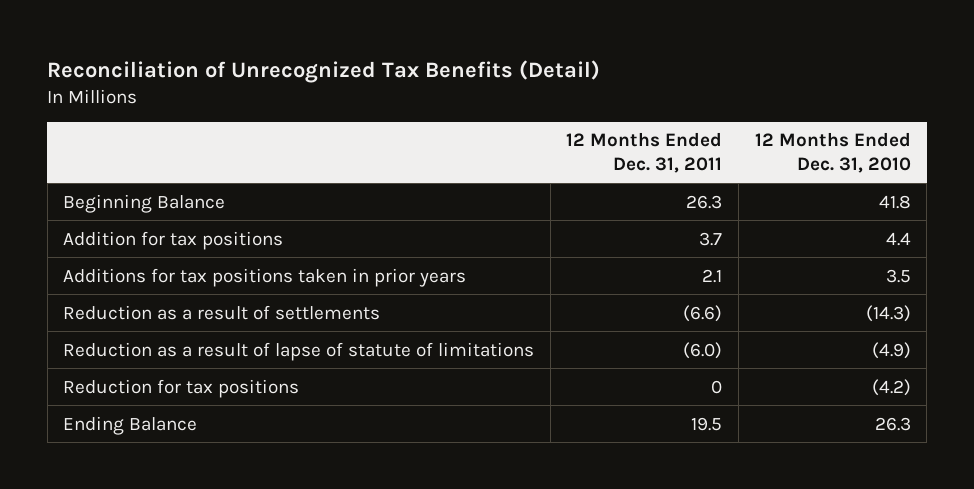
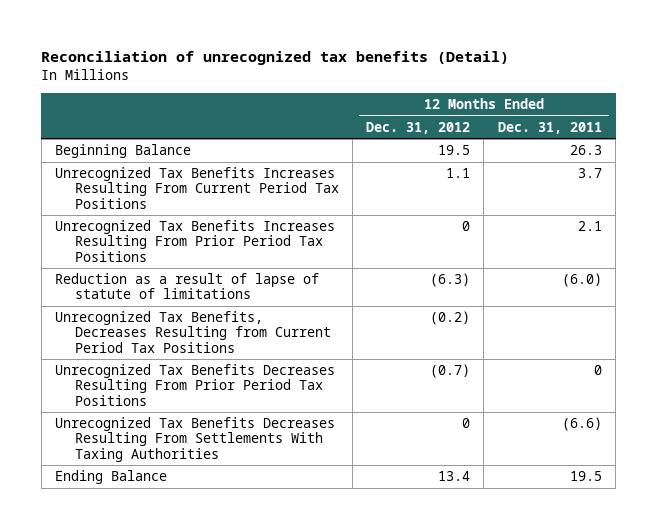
- Reconciliation of Unrecognized Tax Benefits (Detail)
+ Reconciliation of unrecognized tax benefits (Detail)
- | 12 Months Ended Dec. 31, 2011 | 12 Months Ended Dec. 31, 2010
+ | 12 Months Ended Dec. 31, 2012 | 12 Months Ended Dec. 31, 2011
- Addition for tax positions | 3.7 | 4.4
- Additions for tax positions taken in prior years | 2.1 | 3.5
- Reduction as a result of settlements | (6.6) | (14.3)
+ Unrecognized Tax Benefits Increases Resulting From Current Period Tax Positions | 1.1 | 3.7
+ Unrecognized Tax Benefits Increases Resulting From Prior Period Tax Positions | 0 | 2.1
- Reduction for tax positions | 0 | (4.2)
+ Unrecognized Tax Benefits, Decreases Resulting from Current Period Tax Positions | (0.2) |
+ Unrecognized Tax Benefits Decreases Resulting From Prior Period Tax Positions | (0.7) | 0
+ Unrecognized Tax Benefits Decreases Resulting From Settlements With Taxing Authorities | 0 | (6.6)

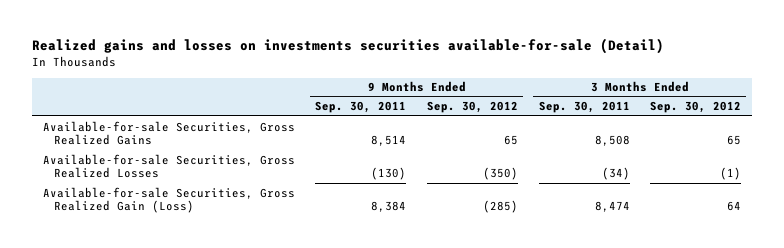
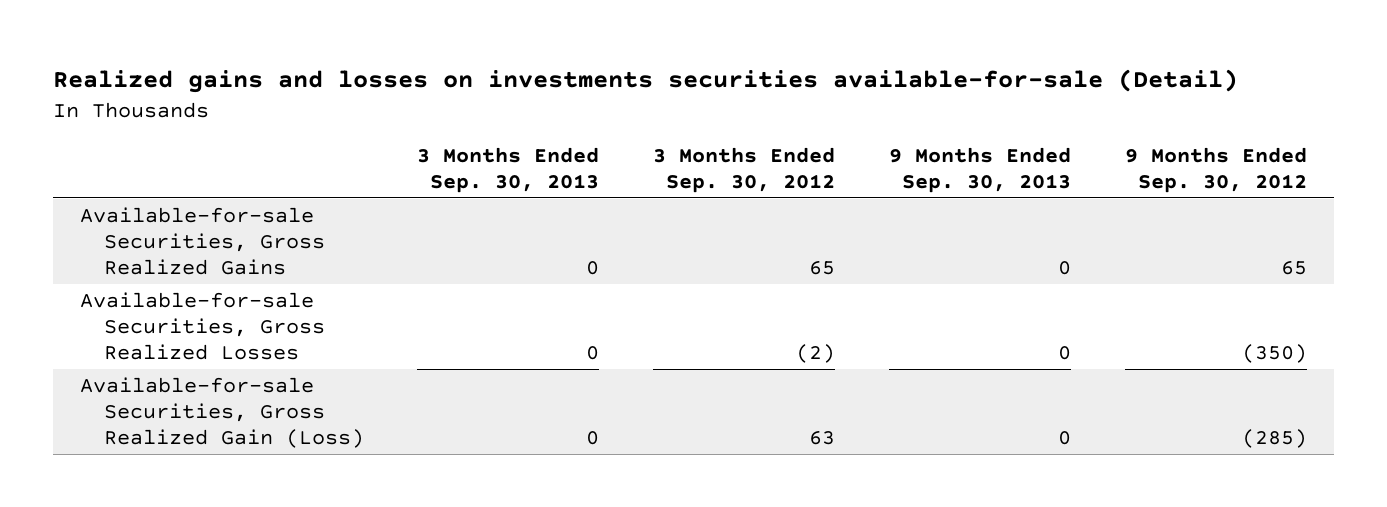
- | 9 Months Ended Sep. 30, 2011 | 9 Months Ended Sep. 30, 2012 | 3 Months Ended Sep. 30, 2011 | 3 Months Ended Sep. 30, 2012
+ | 3 Months Ended Sep. 30, 2013 | 3 Months Ended Sep. 30, 2012 | 9 Months Ended Sep. 30, 2013 | 9 Months Ended Sep. 30, 2012
- Available-for-sale Securities, Gross Realized Losses | (130) | (350) | (34) | (1)
- Available-for-sale Securities, Gross Realized Gain (Loss) | 8,384 | (285) | 8,474 | 64
+ Available-for-sale Securities, Gross Realized Losses | 0 | (2) | 0 | (350)
+ Available-for-sale Securities, Gross Realized Gain (Loss) | 0 | 63 | 0 | (285)

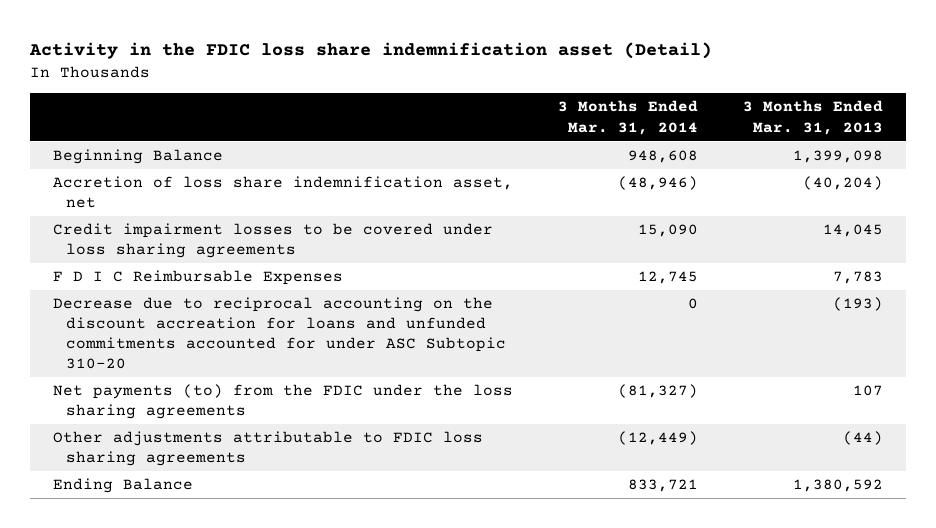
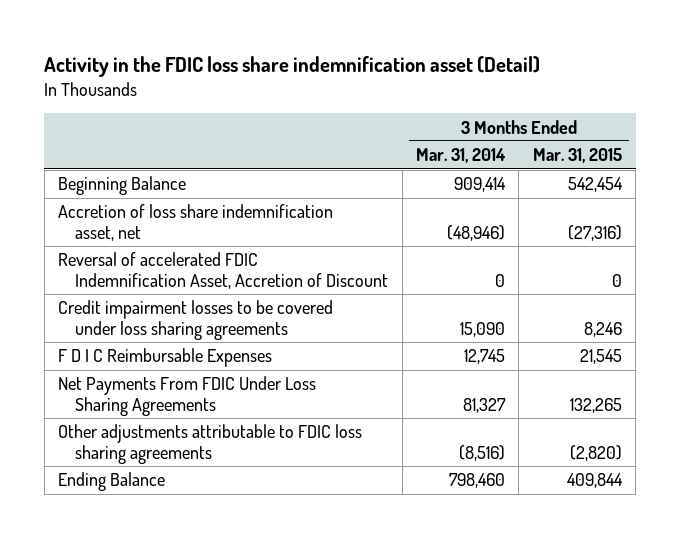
- | 3 Months Ended Mar. 31, 2014 | 3 Months Ended Mar. 31, 2013
+ | 3 Months Ended Mar. 31, 2014 | 3 Months Ended Mar. 31, 2015
- Beginning Balance | 948,608 | 1,399,098
+ Beginning Balance | 909,414 | 542,454
+ Reversal of accelerated FDIC Indemnification Asset, Accretion of Discount | 0 | 0
- Decrease due to reciprocal accounting on the discount accreation for loans and unfunded commitments accounted for under ASC Subtopic 310-20 | 0 | (193)
- Net payments (to) from the FDIC under the loss sharing agreements | (81,327) | 107
- Other adjustments attributable to FDIC loss sharing agreements | (12,449) | (44)
- Ending Balance | 833,721 | 1,380,592
+ Net Payments From FDIC Under Loss Sharing Agreements | 81,327 | 132,265
+ Other adjustments attributable to FDIC loss sharing agreements | (8,516) | (2,820)
+ Ending Balance | 798,460 | 409,844

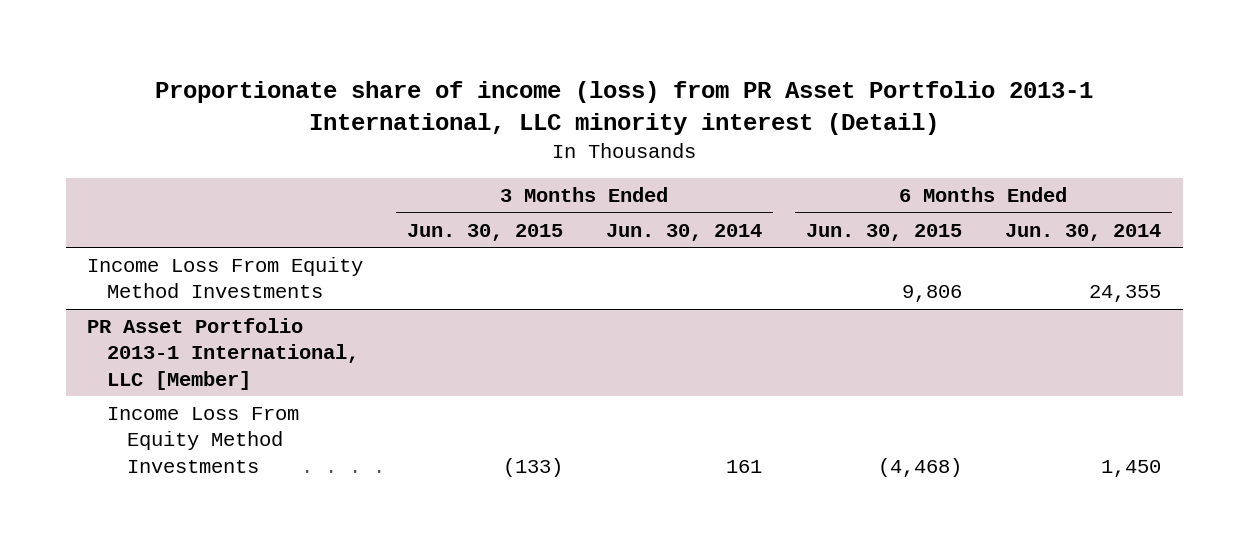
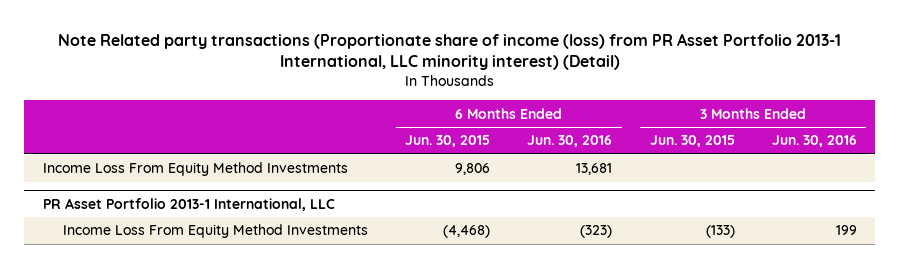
- Proportionate share of income (loss) from PR Asset Portfolio 2013-1 International, LLC minority interest (Detail)
+ Note Related party transactions (Proportionate share of income (loss) from PR Asset Portfolio 2013-1 International, LLC minority interest) (Detail)
- | 3 Months Ended Jun. 30, 2015 | 3 Months Ended Jun. 30, 2014 | 6 Months Ended Jun. 30, 2015 | 6 Months Ended Jun. 30, 2014
+ | 6 Months Ended Jun. 30, 2015 | 6 Months Ended Jun. 30, 2016 | 3 Months Ended Jun. 30, 2015 | 3 Months Ended Jun. 30, 2016
- PR Asset Portfolio 2013-1 International, LLC [Member]
+ PR Asset Portfolio 2013-1 International, LLC

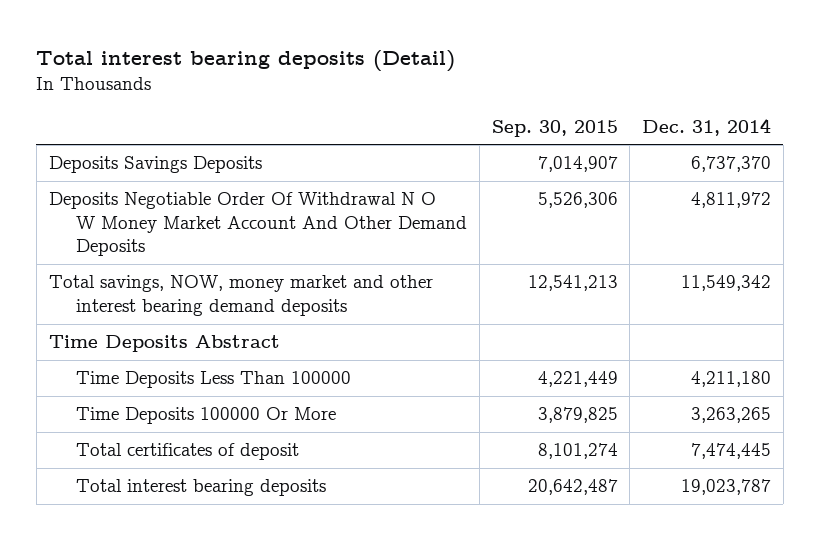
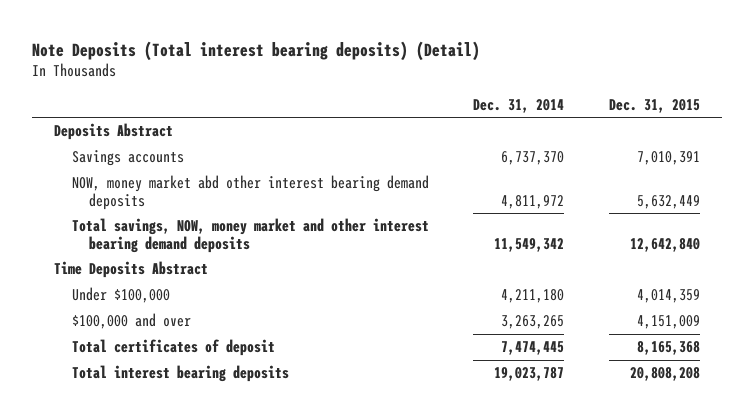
- Total interest bearing deposits (Detail)
+ Note Deposits (Total interest bearing deposits) (Detail)
- | Sep. 30, 2015 | Dec. 31, 2014
+ | Dec. 31, 2014 | Dec. 31, 2015
- Deposits Savings Deposits | 7,014,907 | 6,737,370
- Deposits Negotiable Order Of Withdrawal N O W Money Market Account And Other Demand Deposits | 5,526,306 | 4,811,972
+ Deposits Abstract
+ Savings accounts | 6,737,370 | 7,010,391
+ NOW, money market abd other interest bearing demand deposits | 4,811,972 | 5,632,449
- Time Deposits Less Than 100000 | 4,221,449 | 4,211,180
- Time Deposits 100000 Or More | 3,879,825 | 3,263,265
+ Under $100,000 | 4,211,180 | 4,014,359
+ $100,000 and over | 3,263,265 | 4,151,009

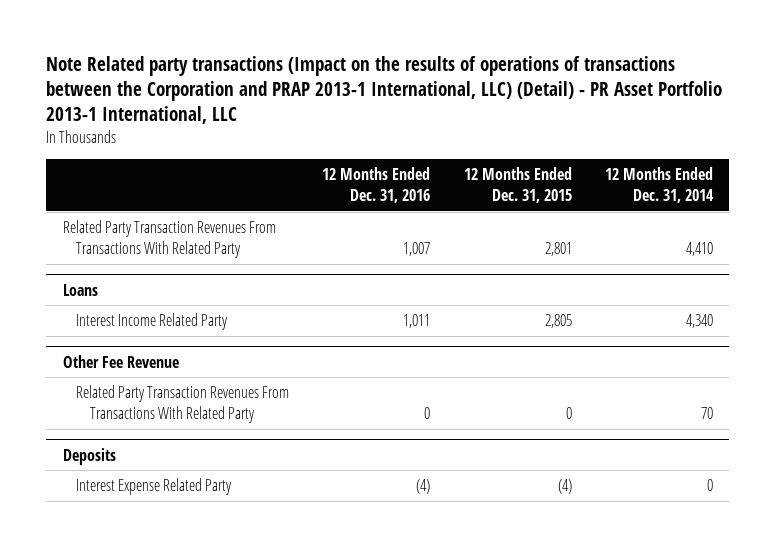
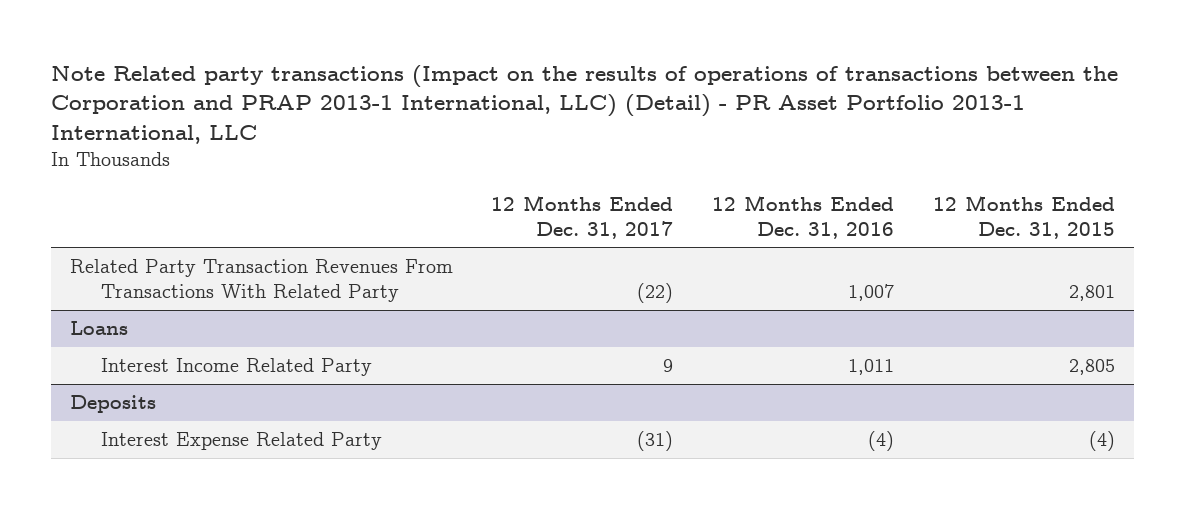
- | 12 Months Ended Dec. 31, 2016 | 12 Months Ended Dec. 31, 2015 | 12 Months Ended Dec. 31, 2014
+ | 12 Months Ended Dec. 31, 2017 | 12 Months Ended Dec. 31, 2016 | 12 Months Ended Dec. 31, 2015
- Other Fee Revenue
- Related Party Transaction Revenues From Transactions With Related Party | 0 | 0 | 70

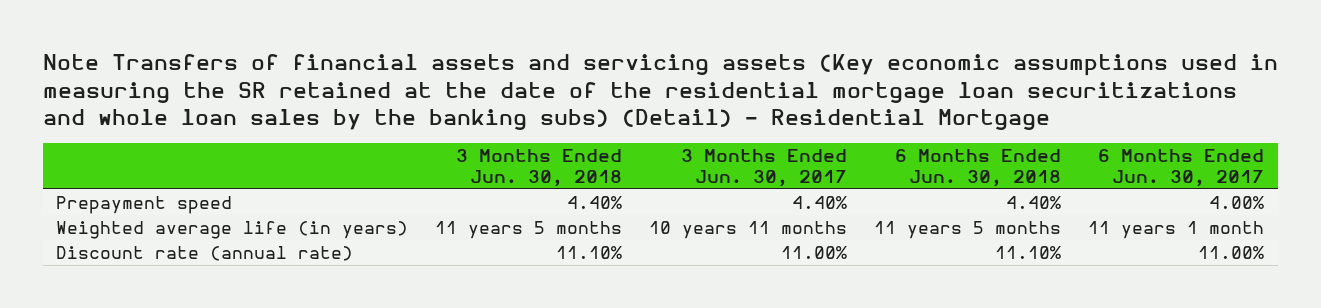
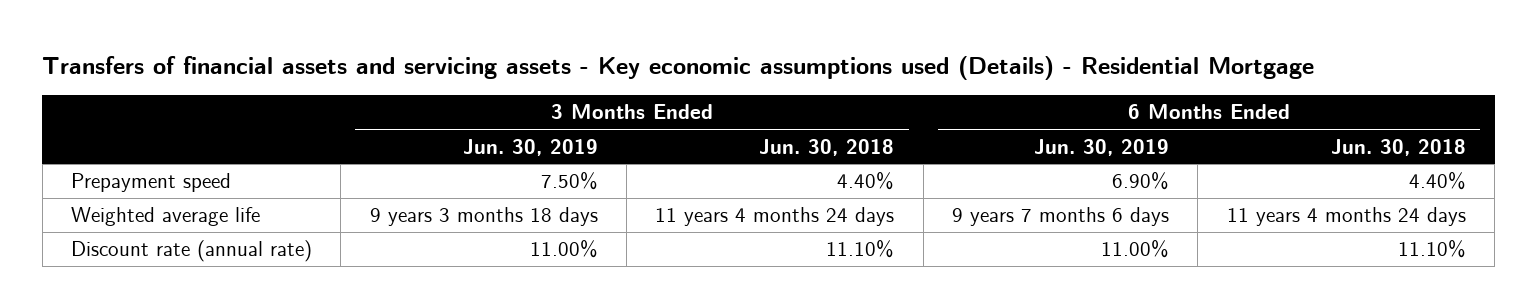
- Note Transfers of financial assets and servicing assets (Key economic assumptions used in measuring the SR retained at the date of the residential mortgage loan securitizations and whole loan sales by the banking subs) (Detail) - Residential Mortgage
+ Transfers of financial assets and servicing assets - Key economic assumptions used (Details) - Residential Mortgage
- | 3 Months Ended Jun. 30, 2018 | 3 Months Ended Jun. 30, 2017 | 6 Months Ended Jun. 30, 2018 | 6 Months Ended Jun. 30, 2017
+ | 3 Months Ended Jun. 30, 2019 | 3 Months Ended Jun. 30, 2018 | 6 Months Ended Jun. 30, 2019 | 6 Months Ended Jun. 30, 2018
- Weighted average life (in years) | 11 years 5 months | 10 years 11 months | 11 years 5 months | 11 years 1 month
+ Weighted average life | 9 years 3 months 18 days | 11 years 4 months 24 days | 9 years 7 months 6 days | 11 years 4 months 24 days

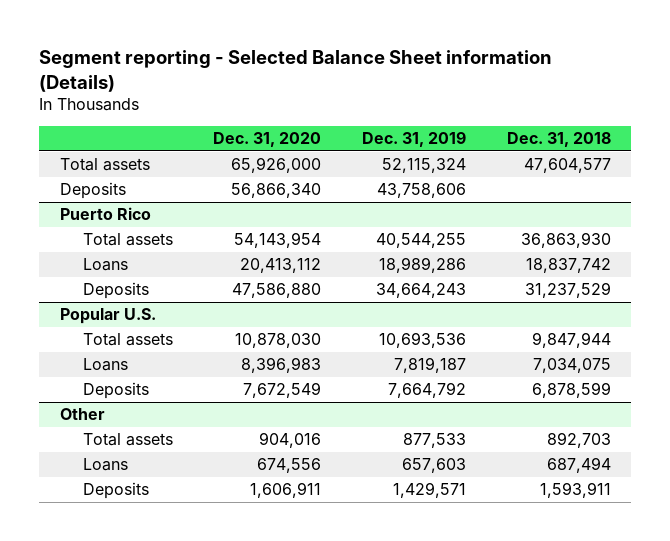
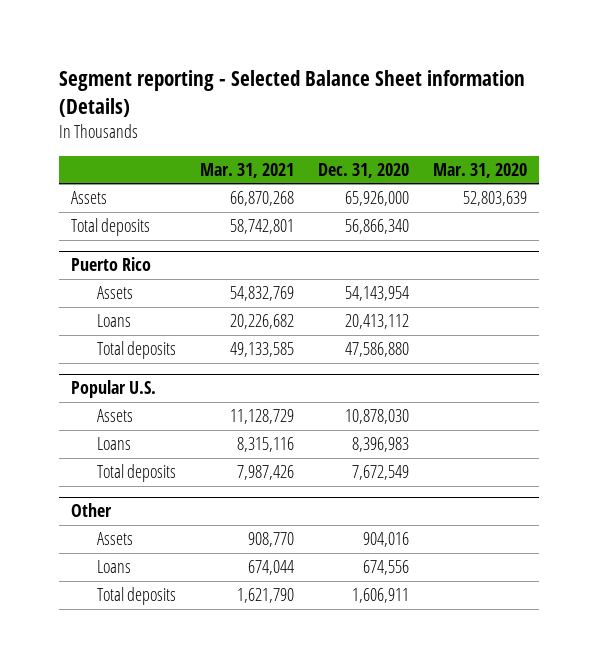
- | Dec. 31, 2020 | Dec. 31, 2019 | Dec. 31, 2018
+ | Mar. 31, 2021 | Dec. 31, 2020 | Mar. 31, 2020
- Total assets | 65,926,000 | 52,115,324 | 47,604,577
- Deposits | 56,866,340 | 43,758,606 |
+ Assets | 66,870,268 | 65,926,000 | 52,803,639
+ Total deposits | 58,742,801 | 56,866,340 |
@ Puerto Rico
- Total assets | 54,143,954 | 40,544,255 | 36,863,930
+ Assets | 54,832,769 | 54,143,954 |
- Deposits | 47,586,880 | 34,664,243 | 31,237,529
+ Total deposits | 49,133,585 | 47,586,880 |
@ Popular U.S.
- Total assets | 10,878,030 | 10,693,536 | 9,847,944
+ Assets | 11,128,729 | 10,878,030 |
- Deposits | 7,672,549 | 7,664,792 | 6,878,599
+ Total deposits | 7,987,426 | 7,672,549 |
@ Other
- Total assets | 904,016 | 877,533 | 892,703
+ Assets | 908,770 | 904,016 |
- Deposits | 1,606,911 | 1,429,571 | 1,593,911
+ Total deposits | 1,621,790 | 1,606,911 |

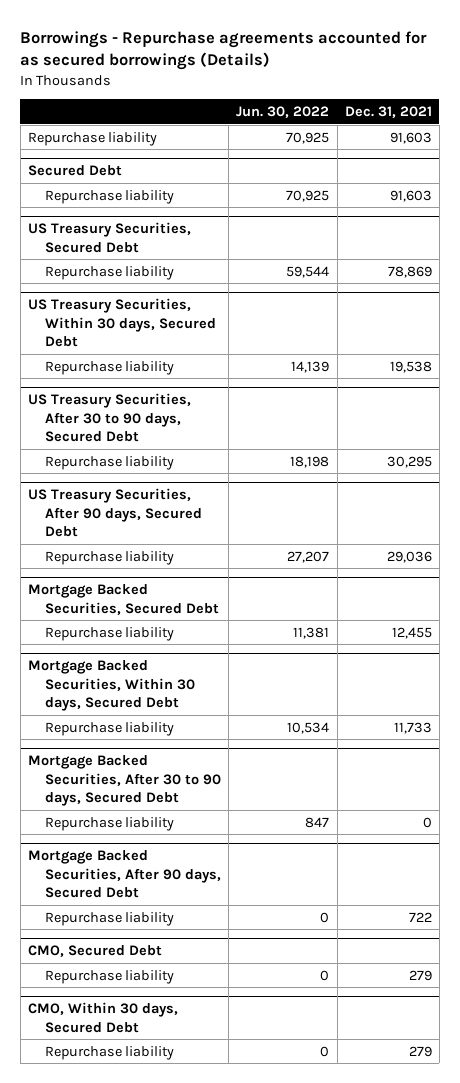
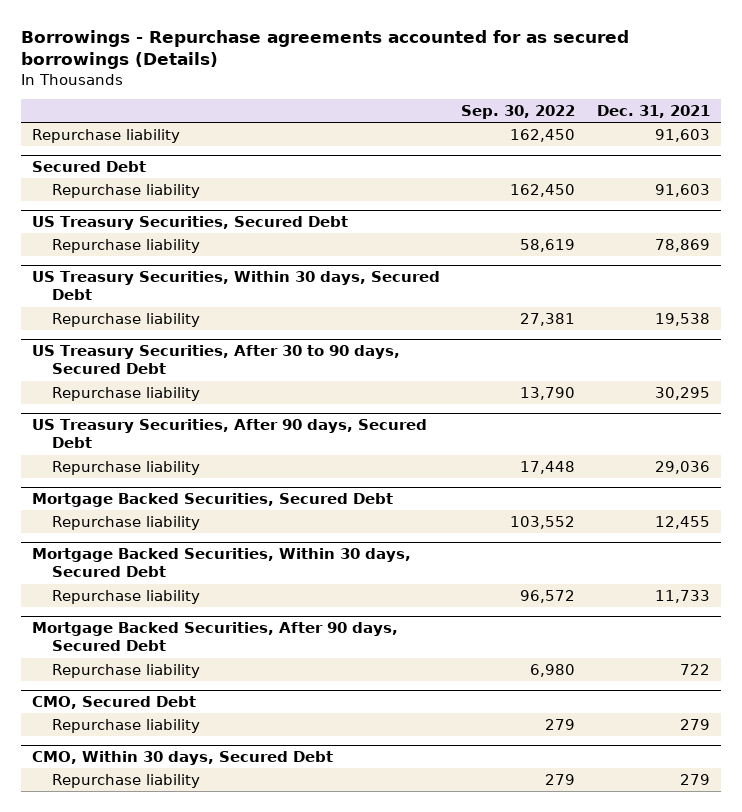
- | Jun. 30, 2022 | Dec. 31, 2021
+ | Sep. 30, 2022 | Dec. 31, 2021
- Mortgage Backed Securities, After 30 to 90 days, Secured Debt
- Repurchase liability | 847 | 0

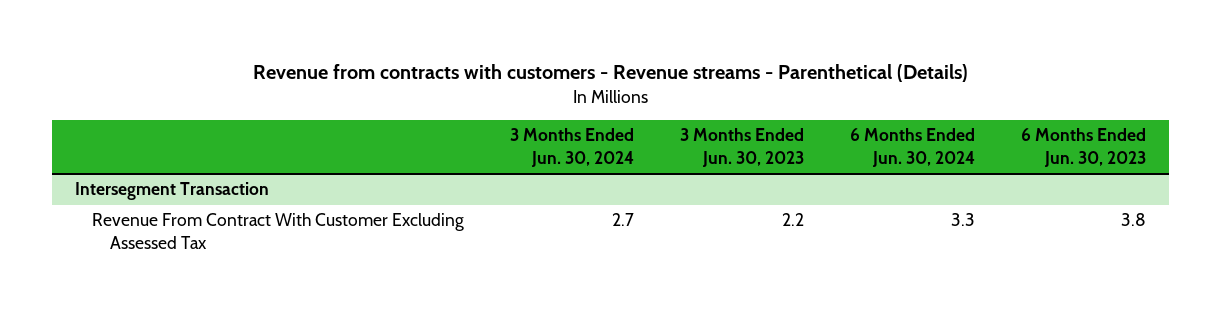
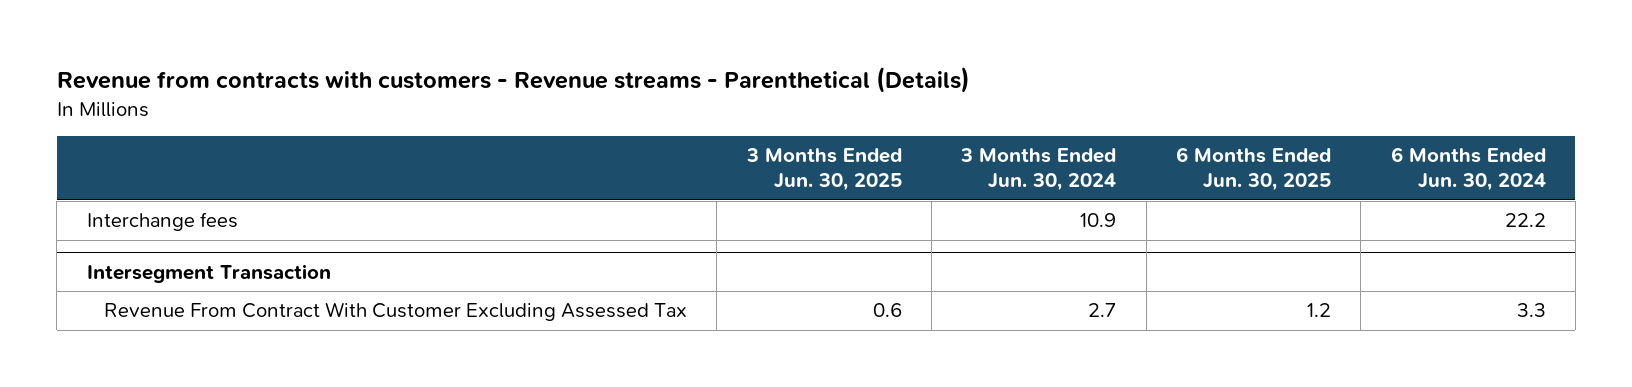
- | 3 Months Ended Jun. 30, 2024 | 3 Months Ended Jun. 30, 2023 | 6 Months Ended Jun. 30, 2024 | 6 Months Ended Jun. 30, 2023
+ | 3 Months Ended Jun. 30, 2025 | 3 Months Ended Jun. 30, 2024 | 6 Months Ended Jun. 30, 2025 | 6 Months Ended Jun. 30, 2024
+ Interchange fees | | 10.9 | | 22.2

